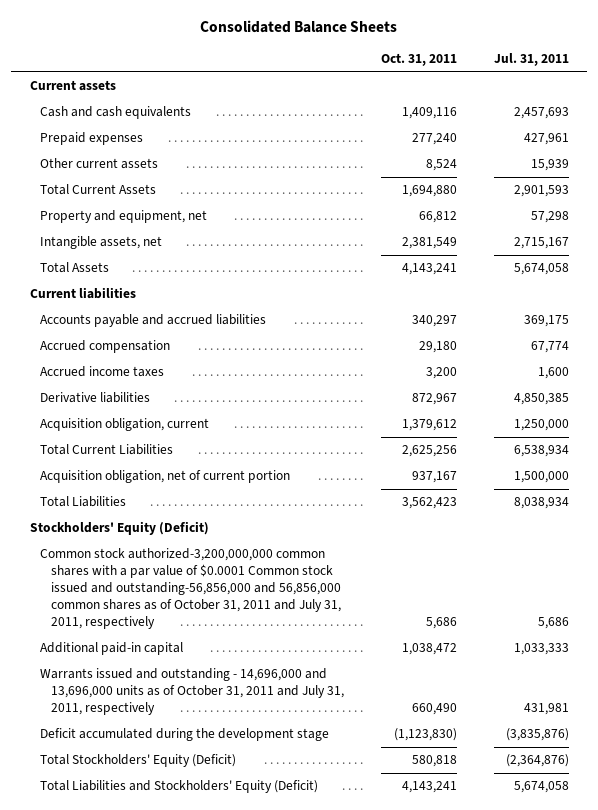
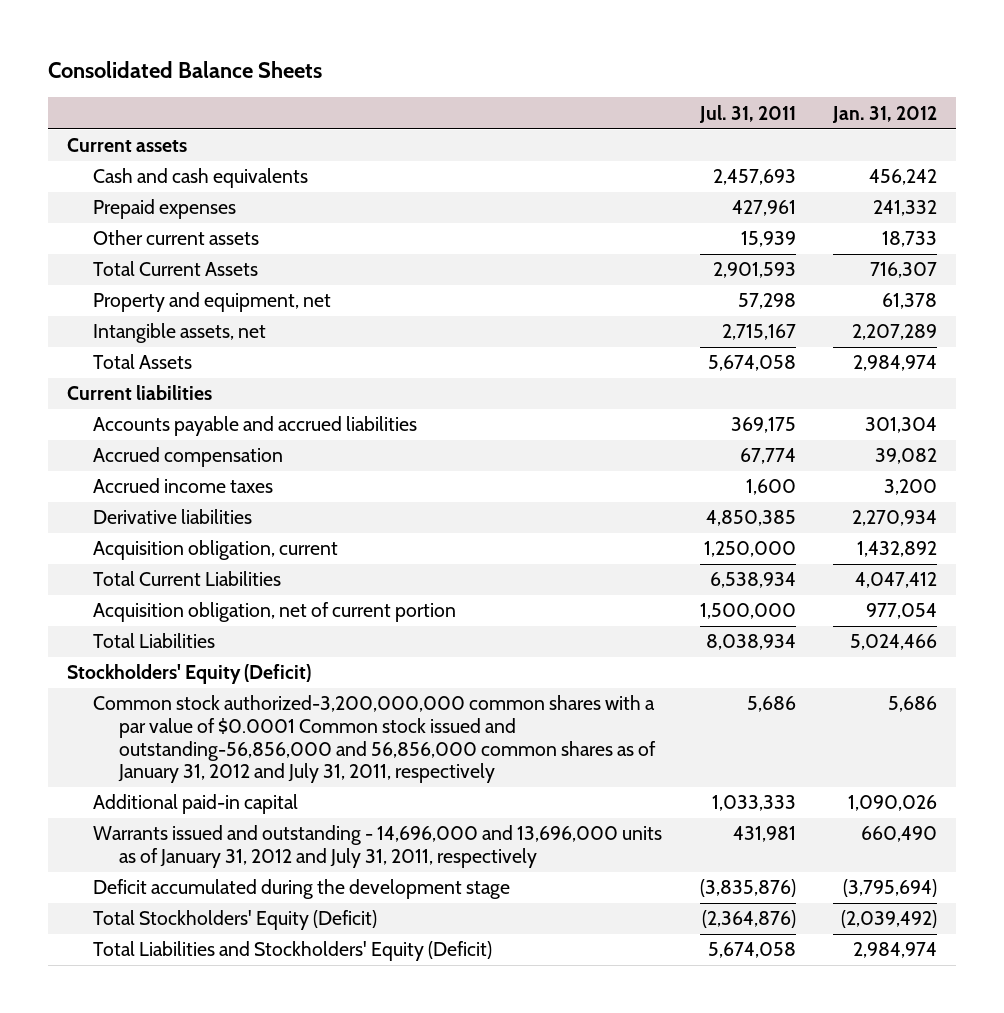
- | Oct. 31, 2011 | Jul. 31, 2011
+ | Jul. 31, 2011 | Jan. 31, 2012
- Common stock authorized-3,200,000,000 common shares with a par value of $0.0001 Common stock issued and outstanding-56,856,000 and 56,856,000 common shares as of October 31, 2011 and July 31, 2011, respectively | 5,686 | 5,686
+ Common stock authorized-3,200,000,000 common shares with a par value of $0.0001 Common stock issued and outstanding-56,856,000 and 56,856,000 common shares as of January 31, 2012 and July 31, 2011, respectively | 5,686 | 5,686
- Warrants issued and outstanding - 14,696,000 and 13,696,000 units as of October 31, 2011 and July 31, 2011, respectively | 660,490 | 431,981
+ Warrants issued and outstanding - 14,696,000 and 13,696,000 units as of January 31, 2012 and July 31, 2011, respectively | 431,981 | 660,490

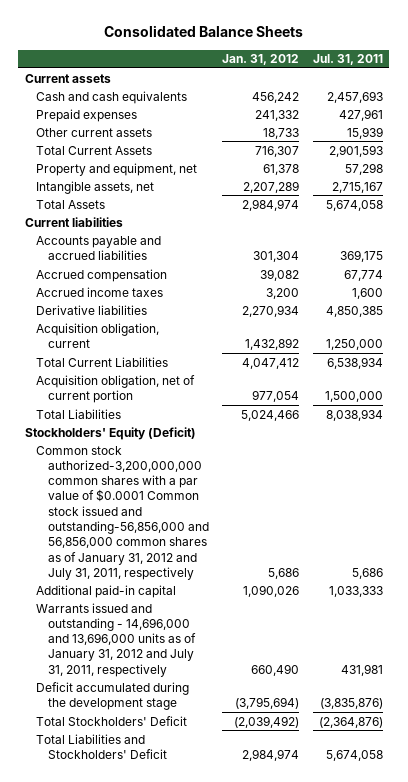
- | Jul. 31, 2011 | Jan. 31, 2012
+ | Jan. 31, 2012 | Jul. 31, 2011
- Total Stockholders' Equity (Deficit) | (2,364,876) | (2,039,492)
- Total Liabilities and Stockholders' Equity (Deficit) | 5,674,058 | 2,984,974
+ Total Stockholders' Deficit | (2,039,492) | (2,364,876)
+ Total Liabilities and Stockholders' Deficit | 2,984,974 | 5,674,058

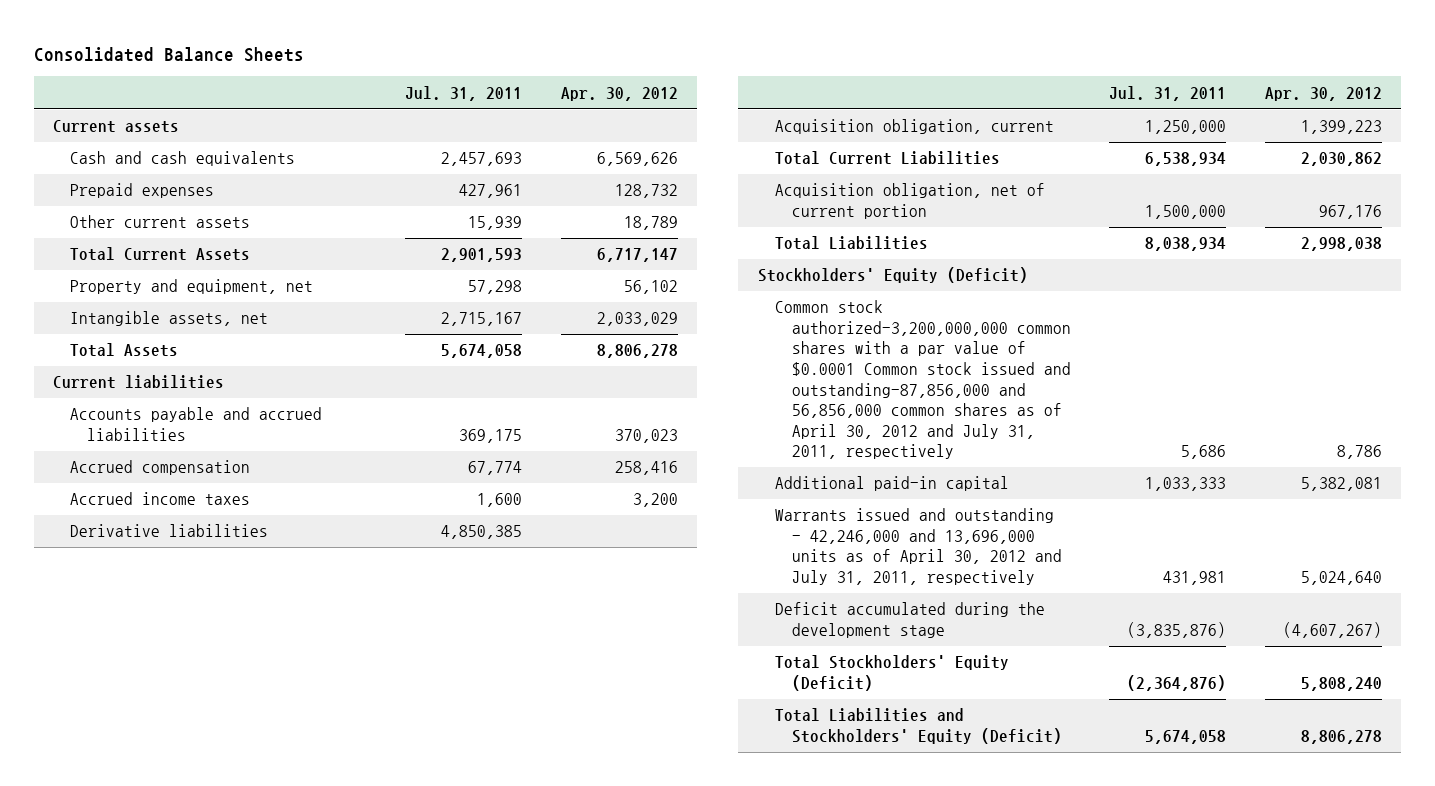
- | Jan. 31, 2012 | Jul. 31, 2011
+ | Jul. 31, 2011 | Apr. 30, 2012
- Common stock authorized-3,200,000,000 common shares with a par value of $0.0001 Common stock issued and outstanding-56,856,000 and 56,856,000 common shares as of January 31, 2012 and July 31, 2011, respectively | 5,686 | 5,686
+ Common stock authorized-3,200,000,000 common shares with a par value of $0.0001 Common stock issued and outstanding-87,856,000 and 56,856,000 common shares as of April 30, 2012 and July 31, 2011, respectively | 5,686 | 8,786
- Warrants issued and outstanding - 14,696,000 and 13,696,000 units as of January 31, 2012 and July 31, 2011, respectively | 660,490 | 431,981
+ Warrants issued and outstanding - 42,246,000 and 13,696,000 units as of April 30, 2012 and July 31, 2011, respectively | 431,981 | 5,024,640
- Total Stockholders' Deficit | (2,039,492) | (2,364,876)
- Total Liabilities and Stockholders' Deficit | 2,984,974 | 5,674,058
+ Total Stockholders' Equity (Deficit) | (2,364,876) | 5,808,240
+ Total Liabilities and Stockholders' Equity (Deficit) | 5,674,058 | 8,806,278

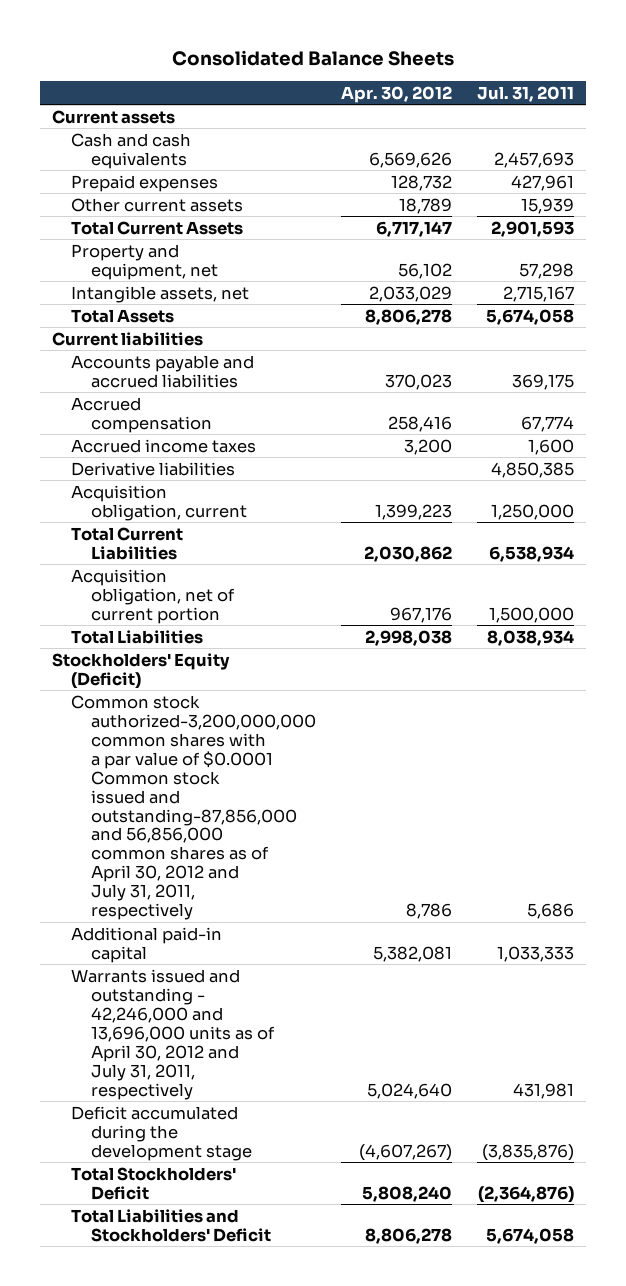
- | Jul. 31, 2011 | Apr. 30, 2012
+ | Apr. 30, 2012 | Jul. 31, 2011
- Total Stockholders' Equity (Deficit) | (2,364,876) | 5,808,240
- Total Liabilities and Stockholders' Equity (Deficit) | 5,674,058 | 8,806,278
+ Total Stockholders' Deficit | 5,808,240 | (2,364,876)
+ Total Liabilities and Stockholders' Deficit | 8,806,278 | 5,674,058

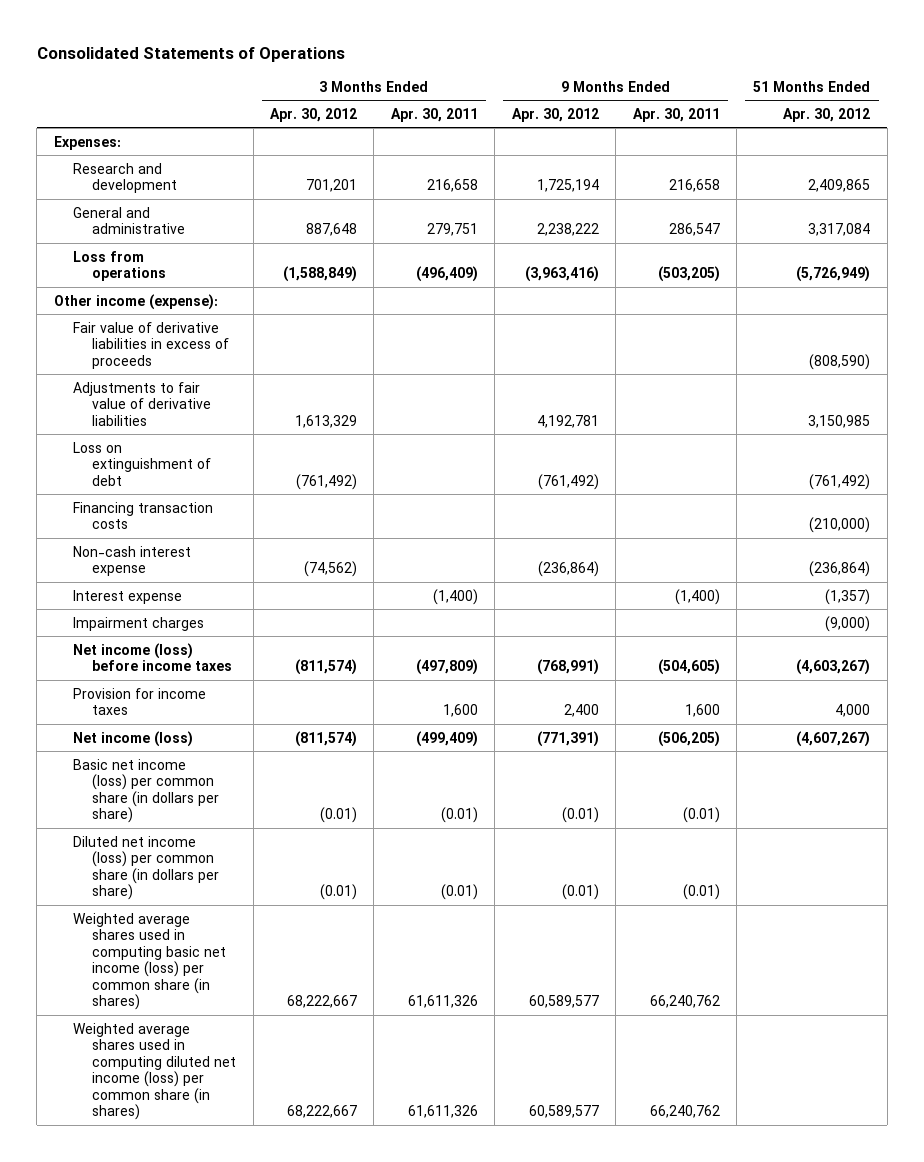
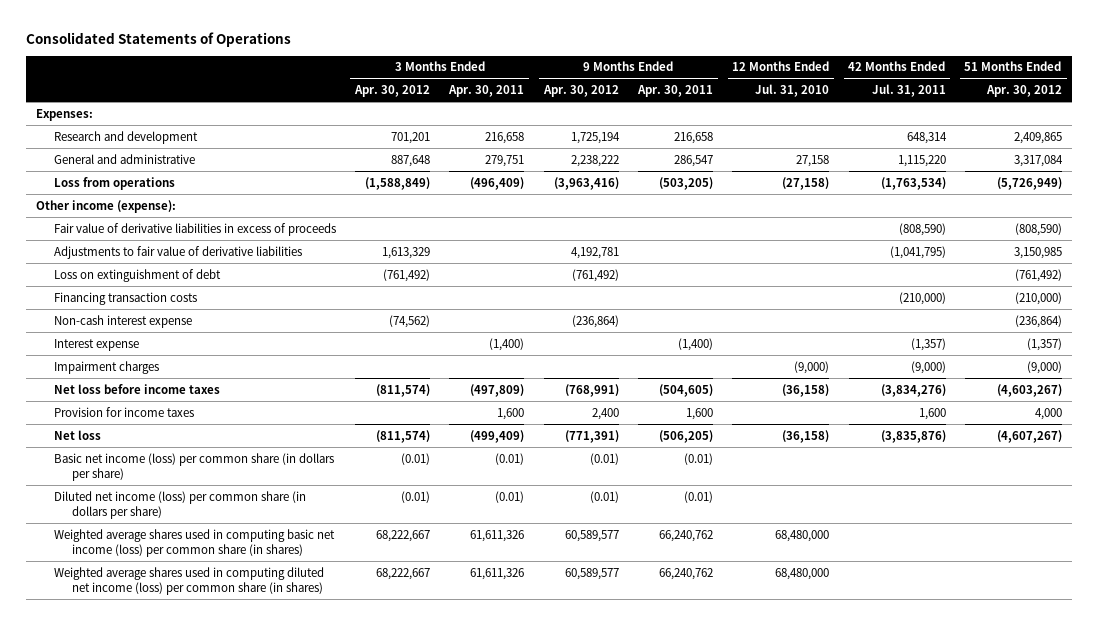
- | 3 Months Ended Apr. 30, 2012 | 3 Months Ended Apr. 30, 2011 | 9 Months Ended Apr. 30, 2012 | 9 Months Ended Apr. 30, 2011 | 51 Months Ended Apr. 30, 2012
+ | 3 Months Ended Apr. 30, 2012 | 3 Months Ended Apr. 30, 2011 | 9 Months Ended Apr. 30, 2012 | 9 Months Ended Apr. 30, 2011 | 12 Months Ended Jul. 31, 2010 | 42 Months Ended Jul. 31, 2011 | 51 Months Ended Apr. 30, 2012
- Net income (loss) before income taxes | (811,574) | (497,809) | (768,991) | (504,605) | (4,603,267)
+ Net loss before income taxes | (811,574) | (497,809) | (768,991) | (504,605) | (36,158) | (3,834,276) | (4,603,267)
- Net income (loss) | (811,574) | (499,409) | (771,391) | (506,205) | (4,607,267)
+ Net loss | (811,574) | (499,409) | (771,391) | (506,205) | (36,158) | (3,835,876) | (4,607,267)

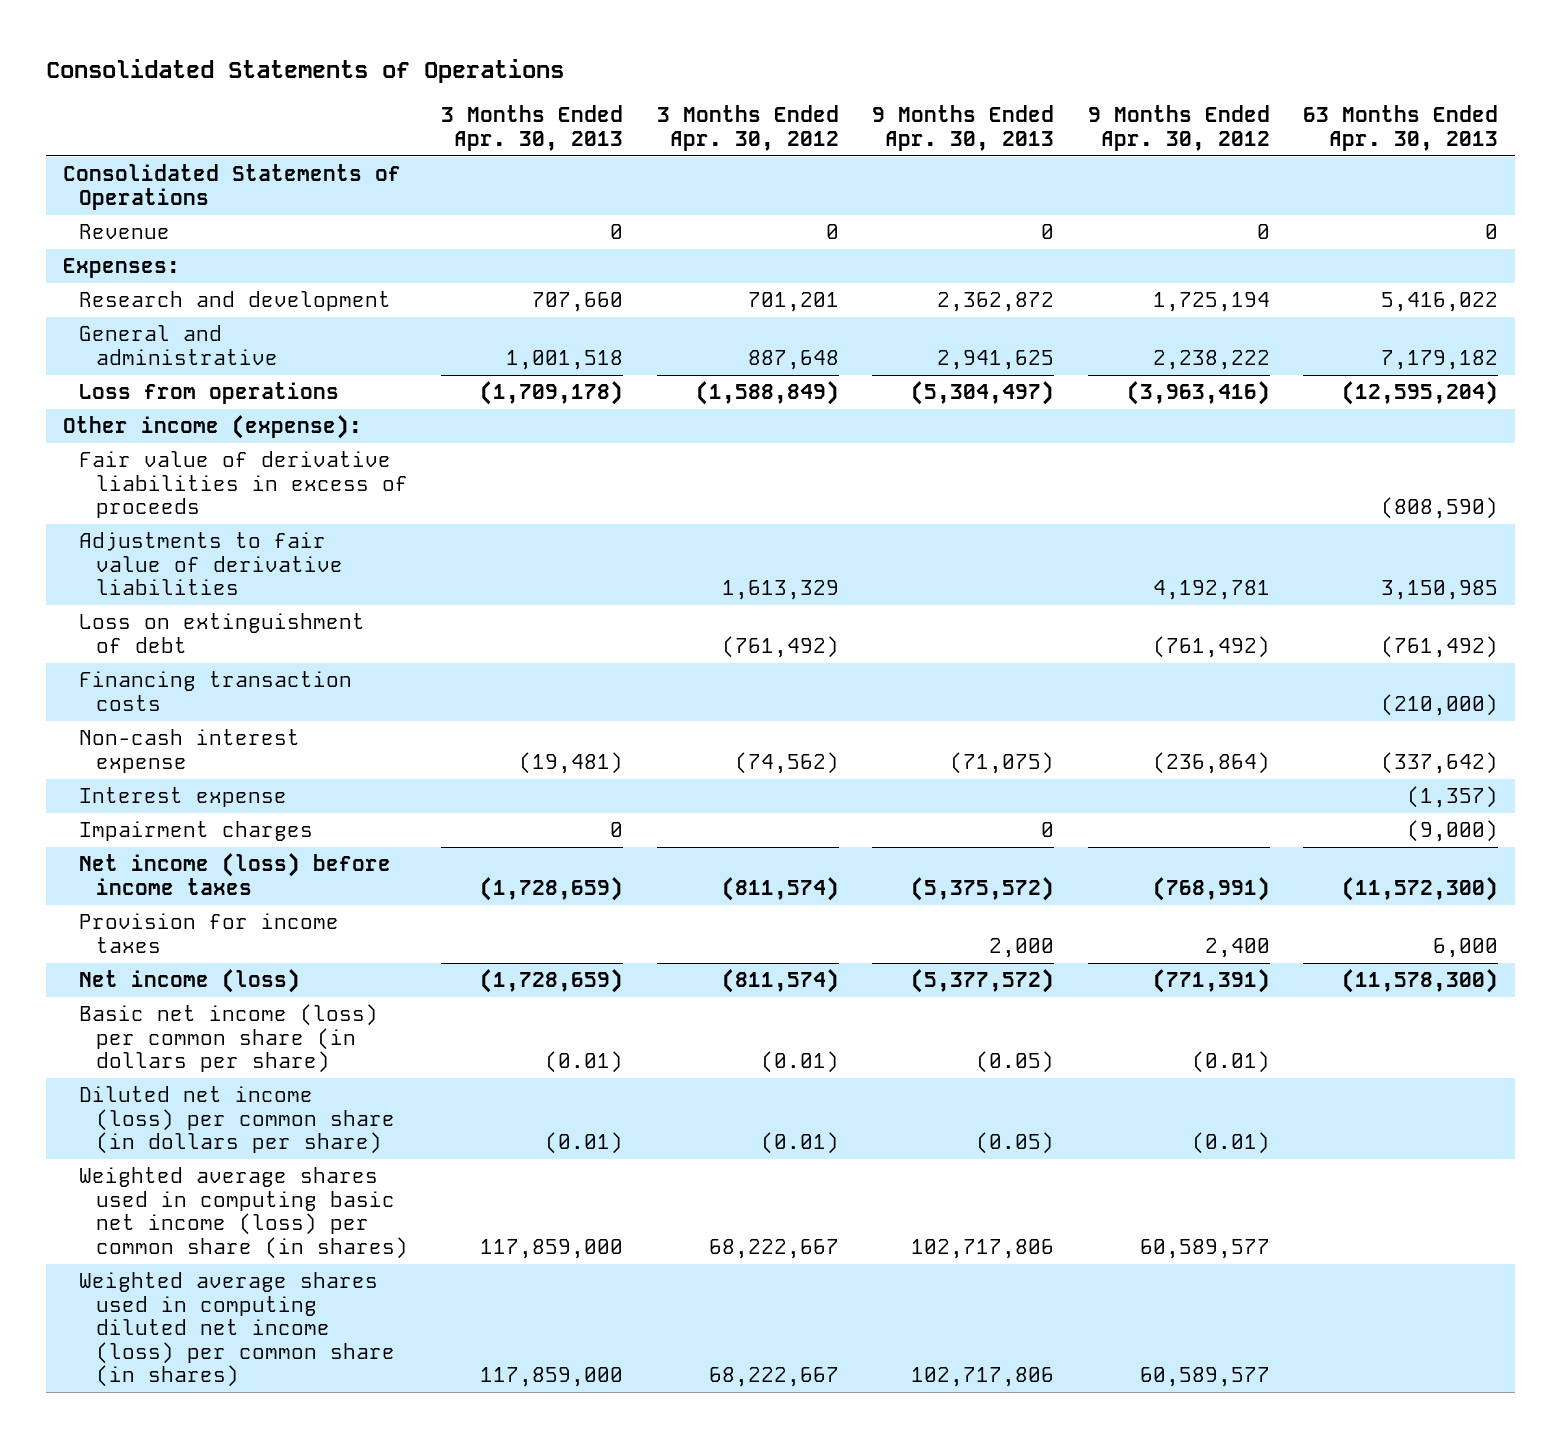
- | 3 Months Ended Apr. 30, 2012 | 3 Months Ended Apr. 30, 2011 | 9 Months Ended Apr. 30, 2012 | 9 Months Ended Apr. 30, 2011 | 12 Months Ended Jul. 31, 2010 | 42 Months Ended Jul. 31, 2011 | 51 Months Ended Apr. 30, 2012
+ | 3 Months Ended Apr. 30, 2013 | 3 Months Ended Apr. 30, 2012 | 9 Months Ended Apr. 30, 2013 | 9 Months Ended Apr. 30, 2012 | 63 Months Ended Apr. 30, 2013
+ Consolidated Statements of Operations
+ Revenue | 0 | 0 | 0 | 0 | 0
- Net loss before income taxes | (811,574) | (497,809) | (768,991) | (504,605) | (36,158) | (3,834,276) | (4,603,267)
+ Net income (loss) before income taxes | (1,728,659) | (811,574) | (5,375,572) | (768,991) | (11,572,300)
- Net loss | (811,574) | (499,409) | (771,391) | (506,205) | (36,158) | (3,835,876) | (4,607,267)
+ Net income (loss) | (1,728,659) | (811,574) | (5,377,572) | (771,391) | (11,578,300)

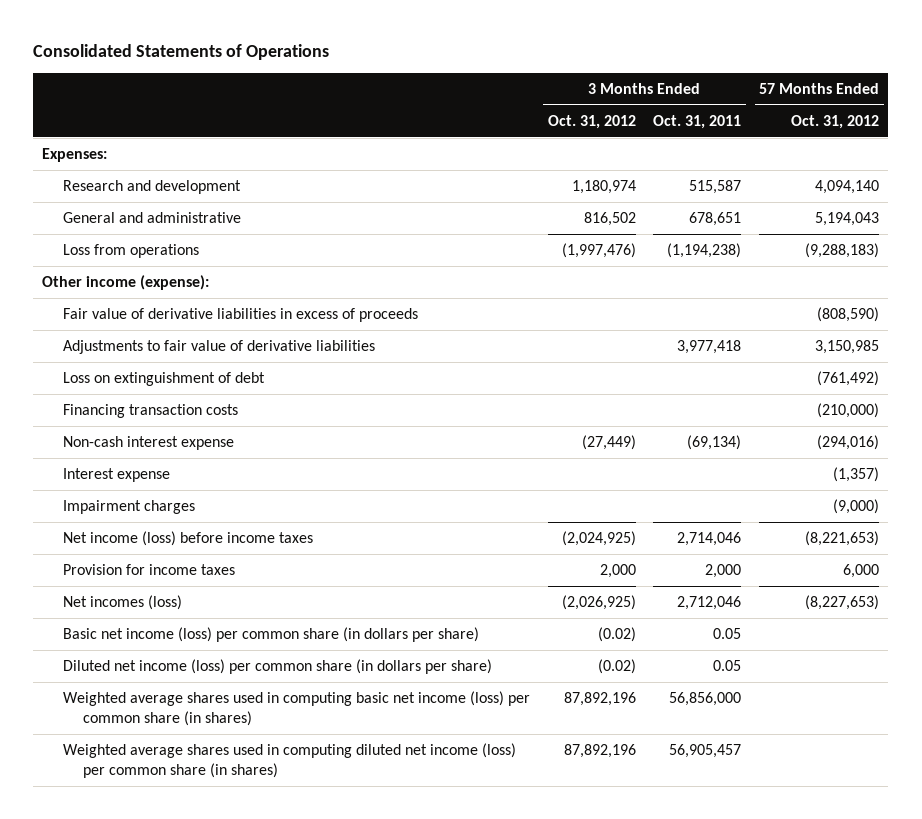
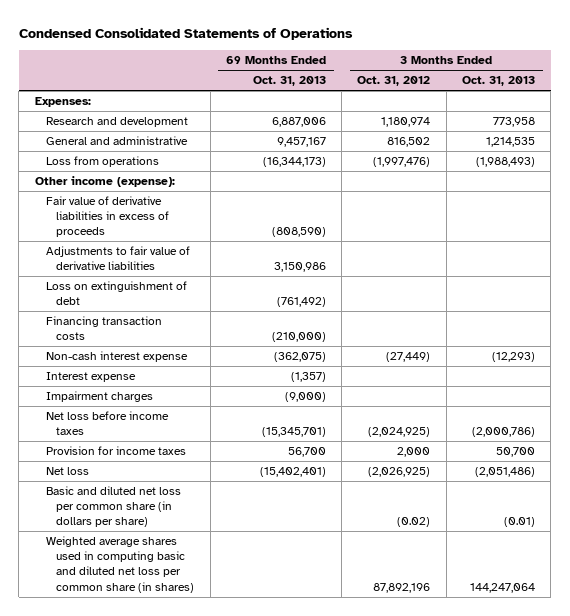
- Consolidated Statements of Operations
+ Condensed Consolidated Statements of Operations
- | 3 Months Ended Oct. 31, 2012 | 3 Months Ended Oct. 31, 2011 | 57 Months Ended Oct. 31, 2012
+ | 69 Months Ended Oct. 31, 2013 | 3 Months Ended Oct. 31, 2012 | 3 Months Ended Oct. 31, 2013
- Net income (loss) before income taxes | (2,024,925) | 2,714,046 | (8,221,653)
+ Net loss before income taxes | (15,345,701) | (2,024,925) | (2,000,786)
- Net incomes (loss) | (2,026,925) | 2,712,046 | (8,227,653)
- Basic net income (loss) per common share (in dollars per share) | (0.02) | 0.05 |
- Diluted net income (loss) per common share (in dollars per share) | (0.02) | 0.05 |
- Weighted average shares used in computing basic net income (loss) per common share (in shares) | 87,892,196 | 56,856,000 |
- Weighted average shares used in computing diluted net income (loss) per common share (in shares) | 87,892,196 | 56,905,457 |
+ Net loss | (15,402,401) | (2,026,925) | (2,051,486)
+ Basic and diluted net loss per common share (in dollars per share) | | (0.02) | (0.01)
+ Weighted average shares used in computing basic and diluted net loss per common share (in shares) | | 87,892,196 | 144,247,064

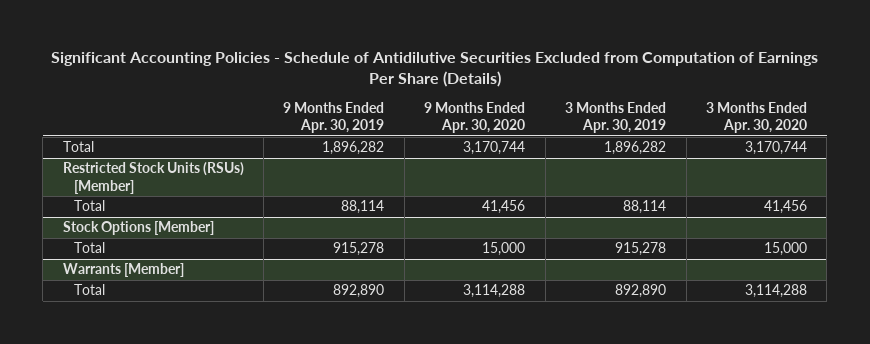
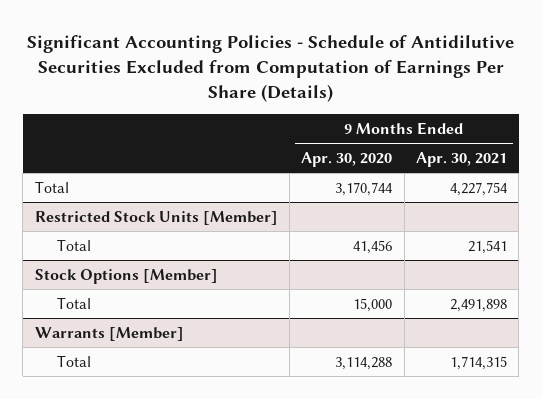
- | 9 Months Ended Apr. 30, 2019 | 9 Months Ended Apr. 30, 2020 | 3 Months Ended Apr. 30, 2019 | 3 Months Ended Apr. 30, 2020
+ | 9 Months Ended Apr. 30, 2020 | 9 Months Ended Apr. 30, 2021
- Restricted Stock Units (RSUs) [Member]
+ Restricted Stock Units [Member]

